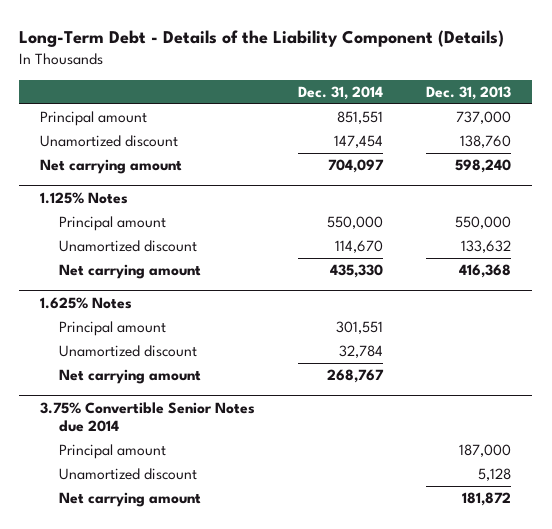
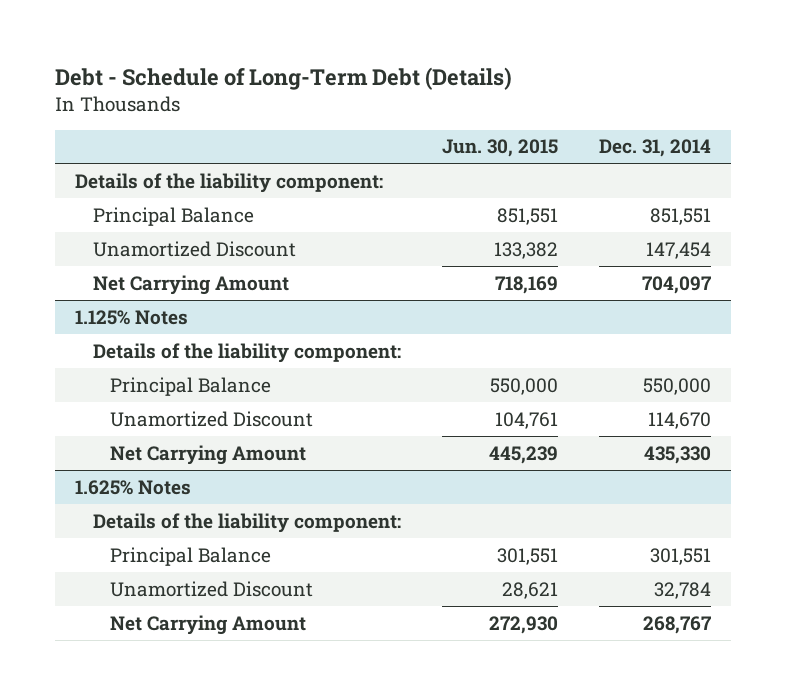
- Long-Term Debt - Details of the Liability Component (Details)
+ Debt - Schedule of Long-Term Debt (Details)
- | Dec. 31, 2014 | Dec. 31, 2013
+ | Jun. 30, 2015 | Dec. 31, 2014
- Principal amount | 851,551 | 737,000
- Unamortized discount | 147,454 | 138,760
- Net carrying amount | 704,097 | 598,240
+ Details of the liability component:
+ Principal Balance | 851,551 | 851,551
+ Unamortized Discount | 133,382 | 147,454
+ Net Carrying Amount | 718,169 | 704,097
@ 1.125% Notes
- Principal amount | 550,000 | 550,000
- Unamortized discount | 114,670 | 133,632
- Net carrying amount | 435,330 | 416,368
+ Details of the liability component:
+ Principal Balance | 550,000 | 550,000
+ Unamortized Discount | 104,761 | 114,670
+ Net Carrying Amount | 445,239 | 435,330
@ 1.625% Notes
- Principal amount | 301,551 |
- Unamortized discount | 32,784 |
- Net carrying amount | 268,767 |
- 3.75% Convertible Senior Notes due 2014
- Principal amount | | 187,000
- Unamortized discount | | 5,128
- Net carrying amount | | 181,872
@ 1.625% Notes
+ Details of the liability component:
+ Principal Balance | 301,551 | 301,551
+ Unamortized Discount | 28,621 | 32,784
+ Net Carrying Amount | 272,930 | 268,767

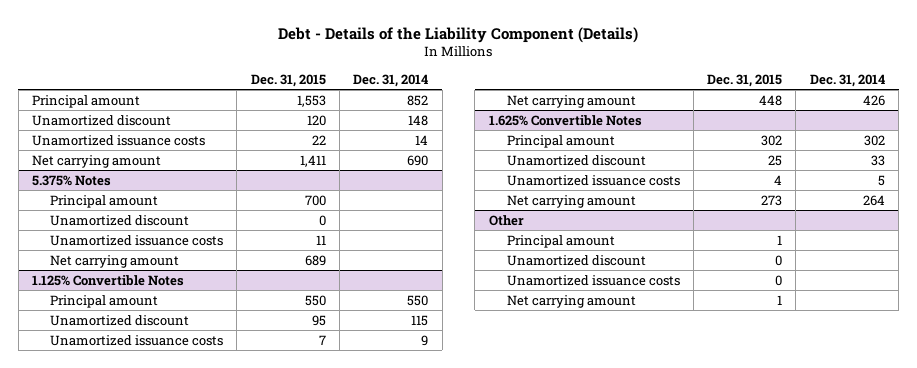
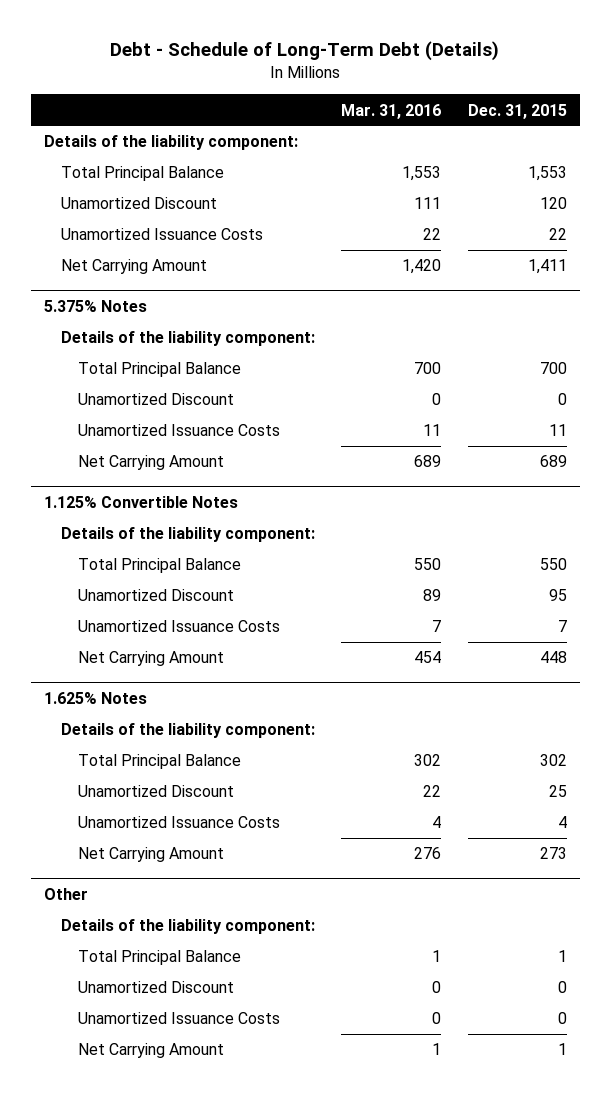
- Debt - Details of the Liability Component (Details)
+ Debt - Schedule of Long-Term Debt (Details)
- | Dec. 31, 2015 | Dec. 31, 2014
+ | Mar. 31, 2016 | Dec. 31, 2015
- Principal amount | 1,553 | 852
- Unamortized discount | 120 | 148
- Unamortized issuance costs | 22 | 14
- Net carrying amount | 1,411 | 690
+ Details of the liability component:
+ Total Principal Balance | 1,553 | 1,553
+ Unamortized Discount | 111 | 120
+ Unamortized Issuance Costs | 22 | 22
+ Net Carrying Amount | 1,420 | 1,411
@ 5.375% Notes
- Principal amount | 700 |
- Unamortized discount | 0 |
- Unamortized issuance costs | 11 |
- Net carrying amount | 689 |
+ Details of the liability component:
+ Total Principal Balance | 700 | 700
+ Unamortized Discount | 0 | 0
+ Unamortized Issuance Costs | 11 | 11
+ Net Carrying Amount | 689 | 689
@ 1.125% Convertible Notes
- Principal amount | 550 | 550
- Unamortized discount | 95 | 115
- Unamortized issuance costs | 7 | 9
- Net carrying amount | 448 | 426
- 1.625% Convertible Notes
- Principal amount | 302 | 302
- Unamortized discount | 25 | 33
- Unamortized issuance costs | 4 | 5
- Net carrying amount | 273 | 264
@ 1.125% Convertible Notes
+ Details of the liability component:
+ Total Principal Balance | 550 | 550
+ Unamortized Discount | 89 | 95
+ Unamortized Issuance Costs | 7 | 7
+ Net Carrying Amount | 454 | 448
+ 1.625% Notes
+ Details of the liability component:
+ Total Principal Balance | 302 | 302
+ Unamortized Discount | 22 | 25
+ Unamortized Issuance Costs | 4 | 4
+ Net Carrying Amount | 276 | 273
@ Other
- Principal amount | 1 |
- Unamortized discount | 0 |
- Unamortized issuance costs | 0 |
- Net carrying amount | 1 |
+ Details of the liability component:
+ Total Principal Balance | 1 | 1
+ Unamortized Discount | 0 | 0
+ Unamortized Issuance Costs | 0 | 0
+ Net Carrying Amount | 1 | 1

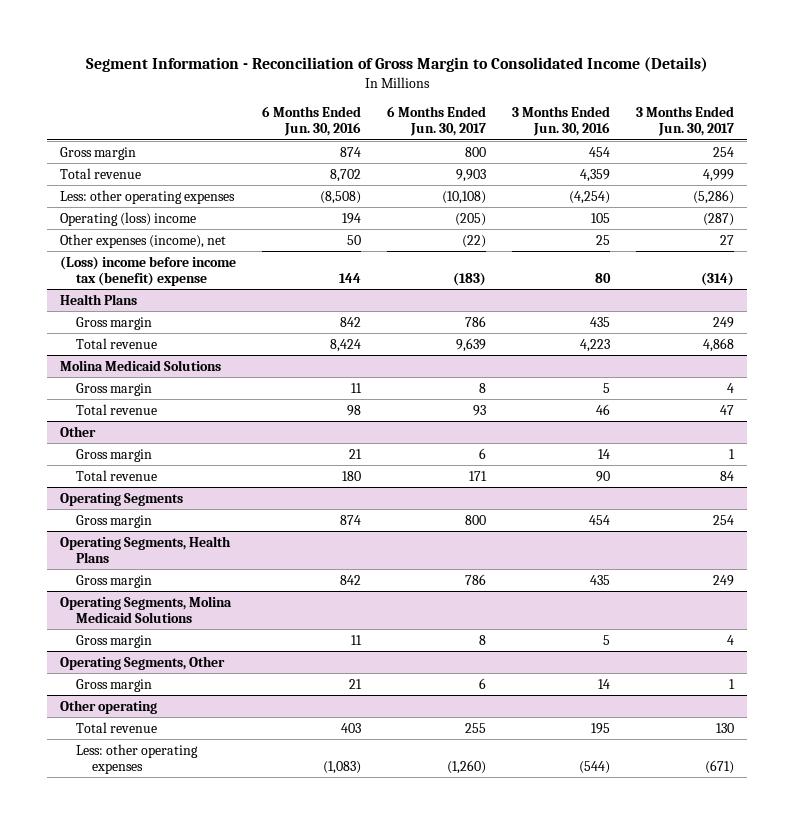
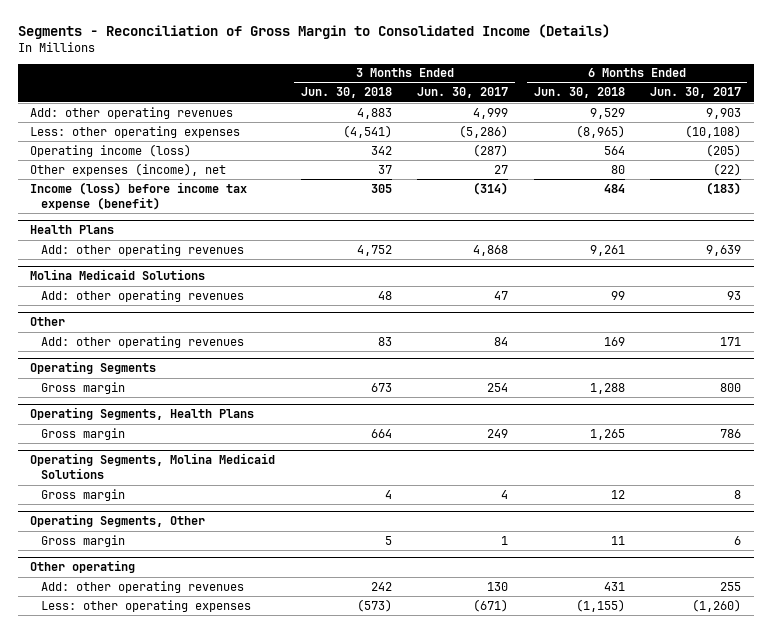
- Segment Information - Reconciliation of Gross Margin to Consolidated Income (Details)
+ Segments - Reconciliation of Gross Margin to Consolidated Income (Details)
- | 6 Months Ended Jun. 30, 2016 | 6 Months Ended Jun. 30, 2017 | 3 Months Ended Jun. 30, 2016 | 3 Months Ended Jun. 30, 2017
+ | 3 Months Ended Jun. 30, 2018 | 3 Months Ended Jun. 30, 2017 | 6 Months Ended Jun. 30, 2018 | 6 Months Ended Jun. 30, 2017
- Gross margin | 874 | 800 | 454 | 254
- Total revenue | 8,702 | 9,903 | 4,359 | 4,999
+ Add: other operating revenues | 4,883 | 4,999 | 9,529 | 9,903
- Operating (loss) income | 194 | (205) | 105 | (287)
+ Operating income (loss) | 342 | (287) | 564 | (205)
- (Loss) income before income tax (benefit) expense | 144 | (183) | 80 | (314)
+ Income (loss) before income tax expense (benefit) | 305 | (314) | 484 | (183)
@ Health Plans
- Gross margin | 842 | 786 | 435 | 249
- Total revenue | 8,424 | 9,639 | 4,223 | 4,868
+ Add: other operating revenues | 4,752 | 4,868 | 9,261 | 9,639
@ Molina Medicaid Solutions
- Gross margin | 11 | 8 | 5 | 4
- Total revenue | 98 | 93 | 46 | 47
+ Add: other operating revenues | 48 | 47 | 99 | 93
@ Other
- Gross margin | 21 | 6 | 14 | 1
- Total revenue | 180 | 171 | 90 | 84
+ Add: other operating revenues | 83 | 84 | 169 | 171
@ Other operating
- Total revenue | 403 | 255 | 195 | 130
+ Add: other operating revenues | 242 | 130 | 431 | 255

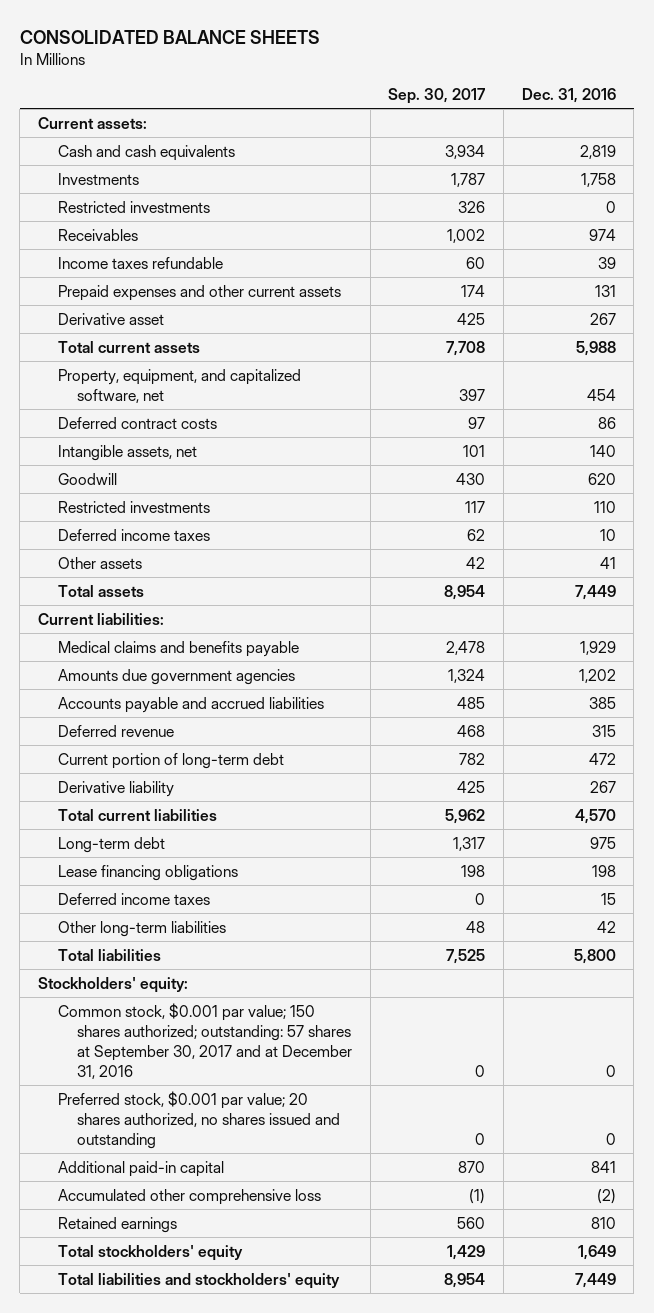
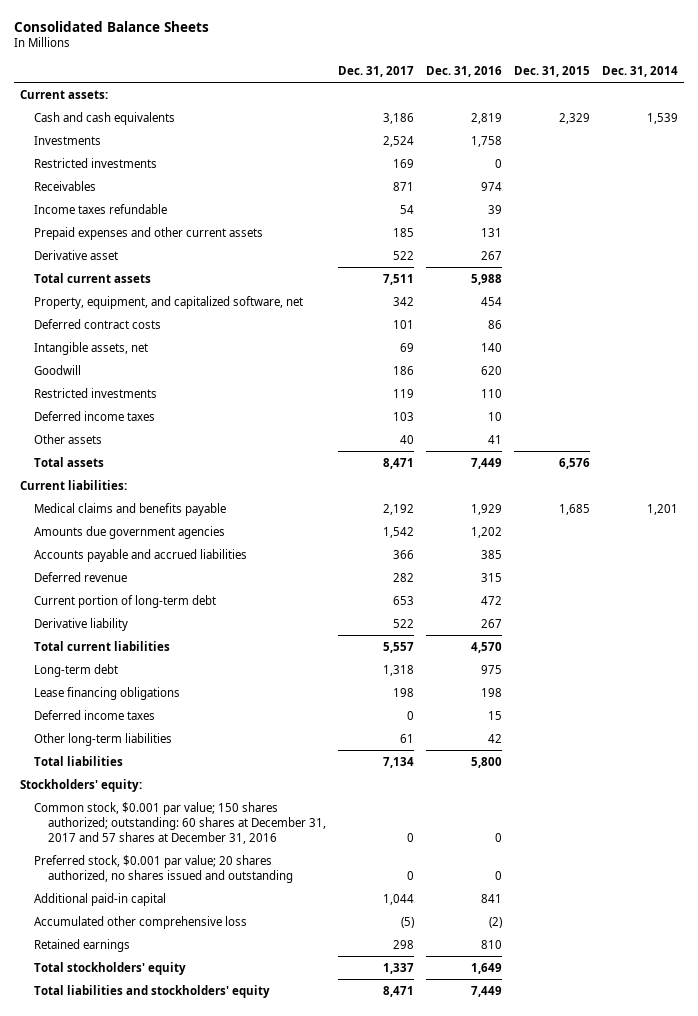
- CONSOLIDATED BALANCE SHEETS
+ Consolidated Balance Sheets
- | Sep. 30, 2017 | Dec. 31, 2016
+ | Dec. 31, 2017 | Dec. 31, 2016 | Dec. 31, 2015 | Dec. 31, 2014
- Common stock, $0.001 par value; 150 shares authorized; outstanding: 57 shares at September 30, 2017 and at December 31, 2016 | 0 | 0
+ Common stock, $0.001 par value; 150 shares authorized; outstanding: 60 shares at December 31, 2017 and 57 shares at December 31, 2016 | 0 | 0 | |

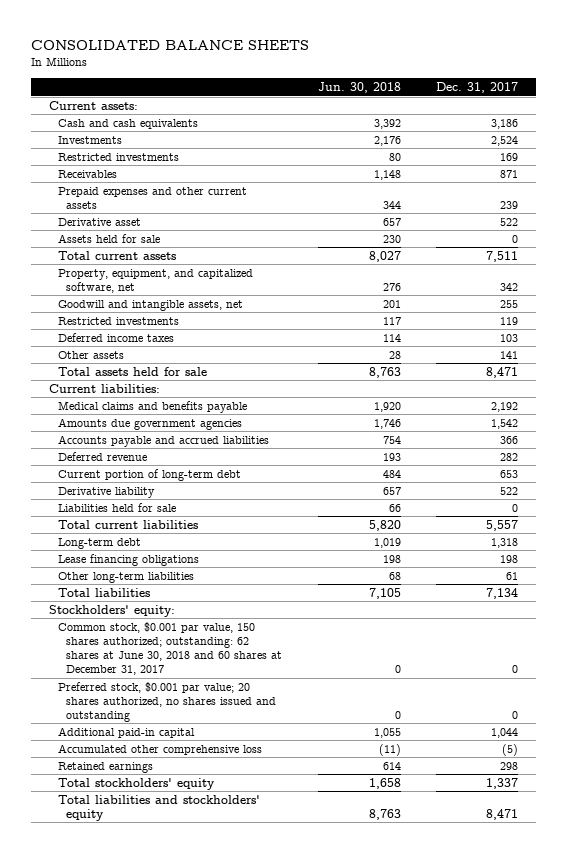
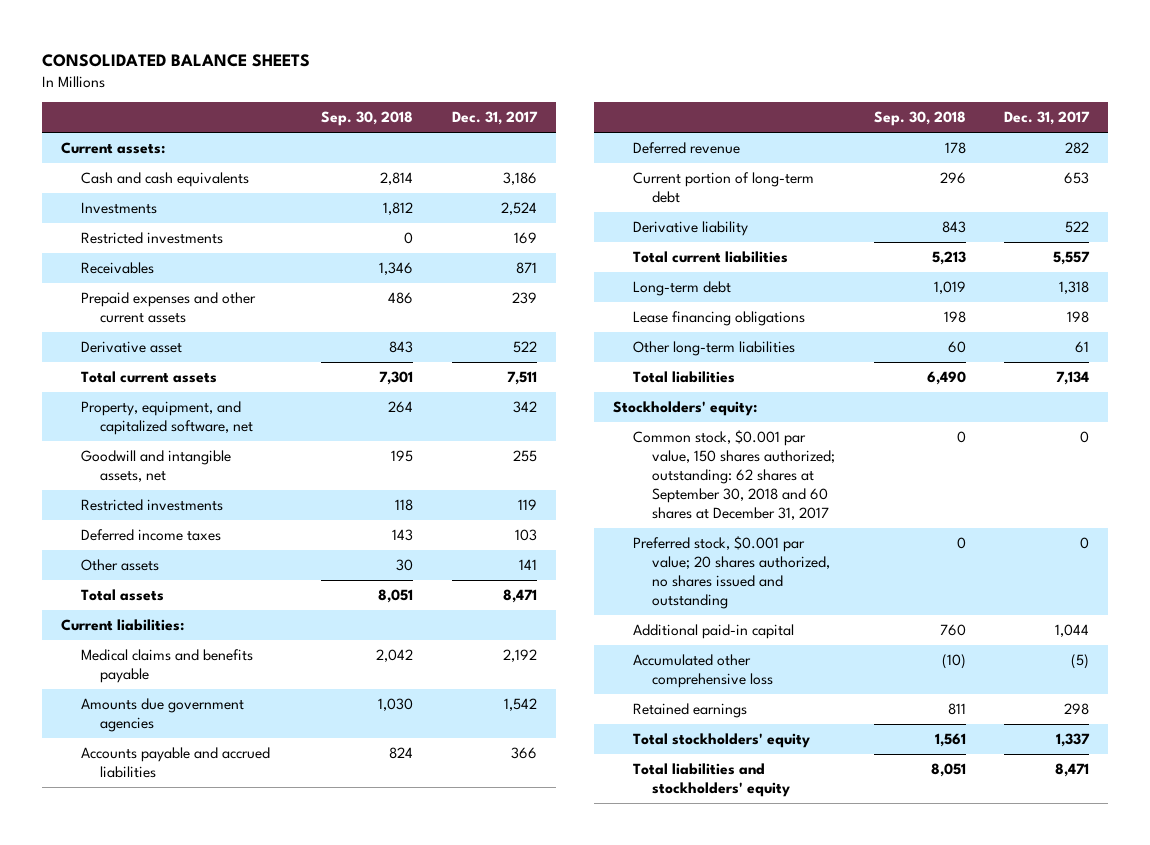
- | Jun. 30, 2018 | Dec. 31, 2017
+ | Sep. 30, 2018 | Dec. 31, 2017
- Assets held for sale | 230 | 0
- Total assets held for sale | 8,763 | 8,471
+ Total assets | 8,051 | 8,471
- Liabilities held for sale | 66 | 0
- Common stock, $0.001 par value, 150 shares authorized; outstanding: 62 shares at June 30, 2018 and 60 shares at December 31, 2017 | 0 | 0
+ Common stock, $0.001 par value, 150 shares authorized; outstanding: 62 shares at September 30, 2018 and 60 shares at December 31, 2017 | 0 | 0

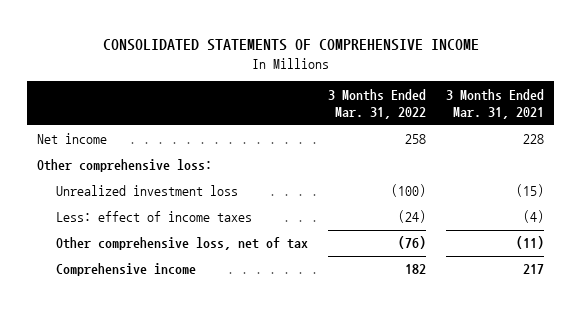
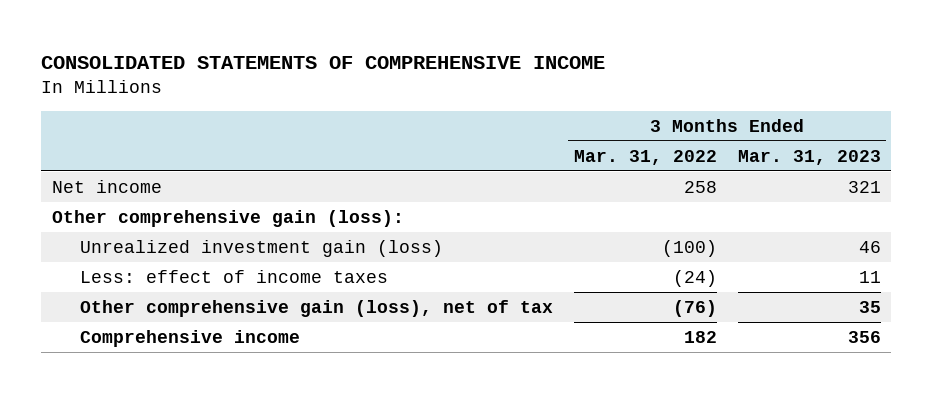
- | 3 Months Ended Mar. 31, 2022 | 3 Months Ended Mar. 31, 2021
+ | 3 Months Ended Mar. 31, 2022 | 3 Months Ended Mar. 31, 2023
- Other comprehensive loss:
- Unrealized investment loss | (100) | (15)
+ Other comprehensive gain (loss):
+ Unrealized investment gain (loss) | (100) | 46
- Other comprehensive loss, net of tax | (76) | (11)
+ Other comprehensive gain (loss), net of tax | (76) | 35

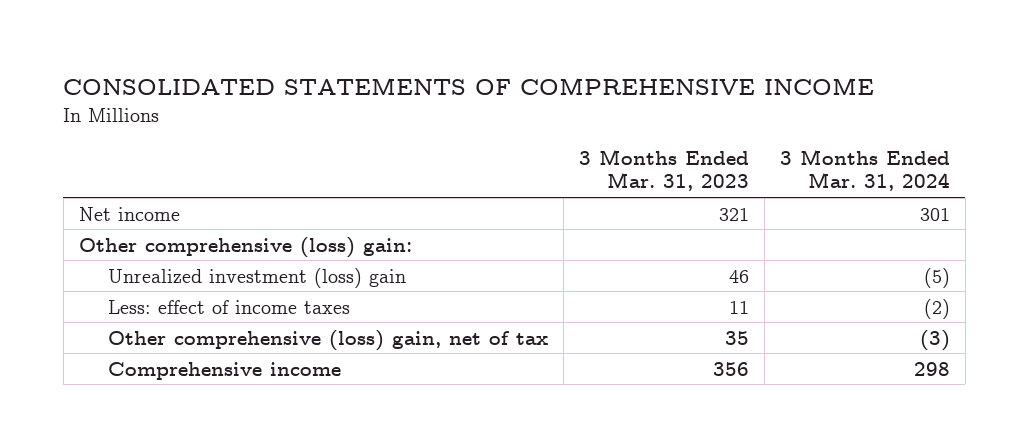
- | 3 Months Ended Mar. 31, 2022 | 3 Months Ended Mar. 31, 2023
+ | 3 Months Ended Mar. 31, 2023 | 3 Months Ended Mar. 31, 2024
- Other comprehensive gain (loss):
- Unrealized investment gain (loss) | (100) | 46
+ Other comprehensive (loss) gain:
+ Unrealized investment (loss) gain | 46 | (5)
- Other comprehensive gain (loss), net of tax | (76) | 35
+ Other comprehensive (loss) gain, net of tax | 35 | (3)

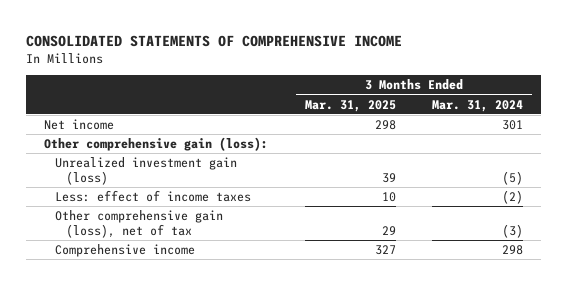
- | 3 Months Ended Mar. 31, 2023 | 3 Months Ended Mar. 31, 2024
+ | 3 Months Ended Mar. 31, 2025 | 3 Months Ended Mar. 31, 2024
- Other comprehensive (loss) gain:
- Unrealized investment (loss) gain | 46 | (5)
+ Other comprehensive gain (loss):
+ Unrealized investment gain (loss) | 39 | (5)
- Other comprehensive (loss) gain, net of tax | 35 | (3)
+ Other comprehensive gain (loss), net of tax | 29 | (3)

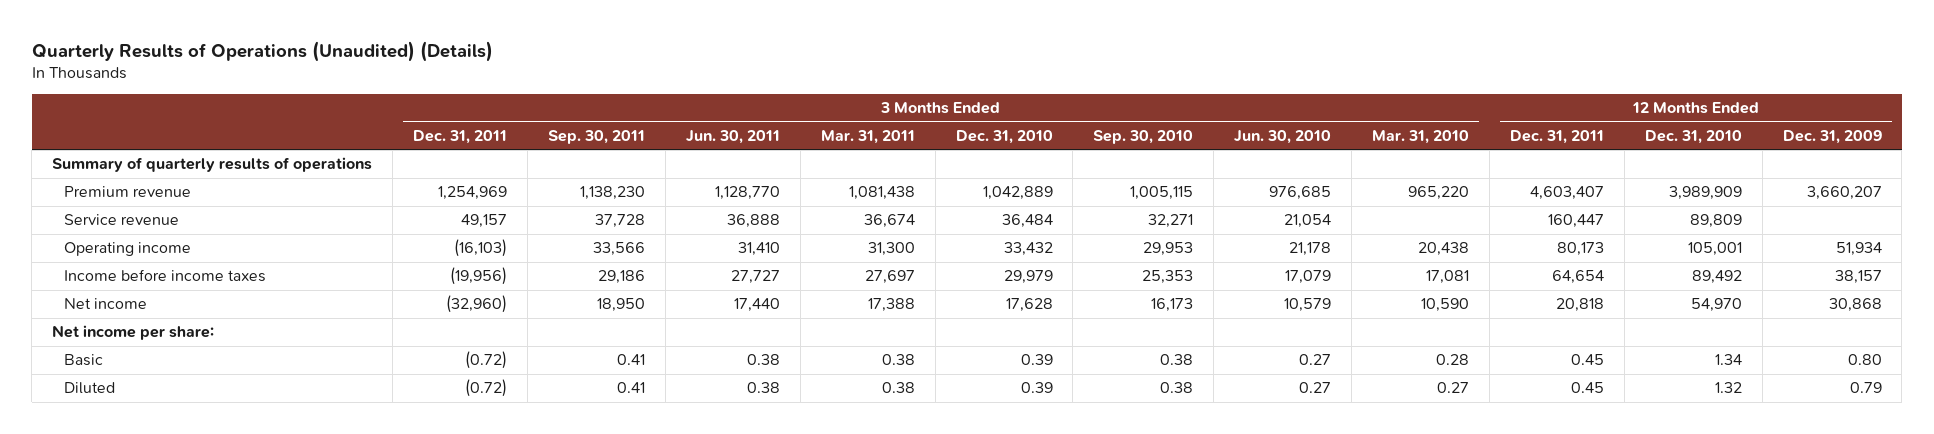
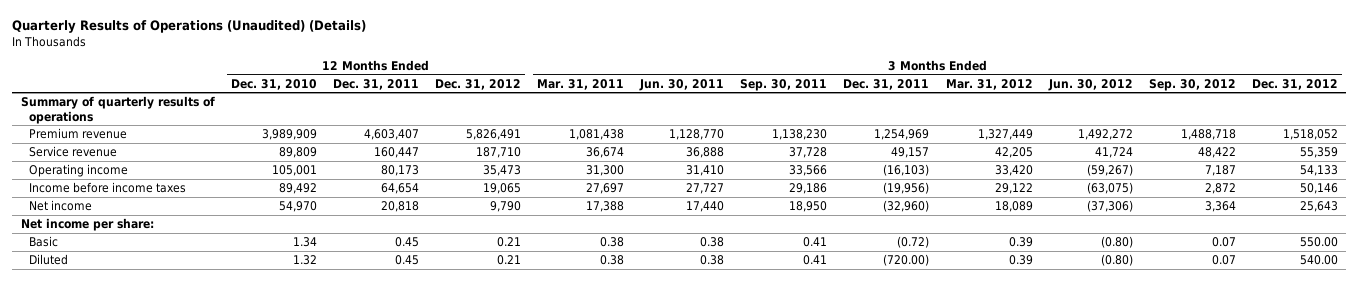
- | 3 Months Ended Dec. 31, 2011 | 3 Months Ended Sep. 30, 2011 | 3 Months Ended Jun. 30, 2011 | 3 Months Ended Mar. 31, 2011 | 3 Months Ended Dec. 31, 2010 | 3 Months Ended Sep. 30, 2010 | 3 Months Ended Jun. 30, 2010 | 3 Months Ended Mar. 31, 2010 | 12 Months Ended Dec. 31, 2011 | 12 Months Ended Dec. 31, 2010 | 12 Months Ended Dec. 31, 2009
+ | 12 Months Ended Dec. 31, 2010 | 12 Months Ended Dec. 31, 2011 | 12 Months Ended Dec. 31, 2012 | 3 Months Ended Mar. 31, 2011 | 3 Months Ended Jun. 30, 2011 | 3 Months Ended Sep. 30, 2011 | 3 Months Ended Dec. 31, 2011 | 3 Months Ended Mar. 31, 2012 | 3 Months Ended Jun. 30, 2012 | 3 Months Ended Sep. 30, 2012 | 3 Months Ended Dec. 31, 2012
- Diluted | (0.72) | 0.41 | 0.38 | 0.38 | 0.39 | 0.38 | 0.27 | 0.27 | 0.45 | 1.32 | 0.79
+ Diluted | 1.32 | 0.45 | 0.21 | 0.38 | 0.38 | 0.41 | (720.00) | 0.39 | (0.80) | 0.07 | 540.00

